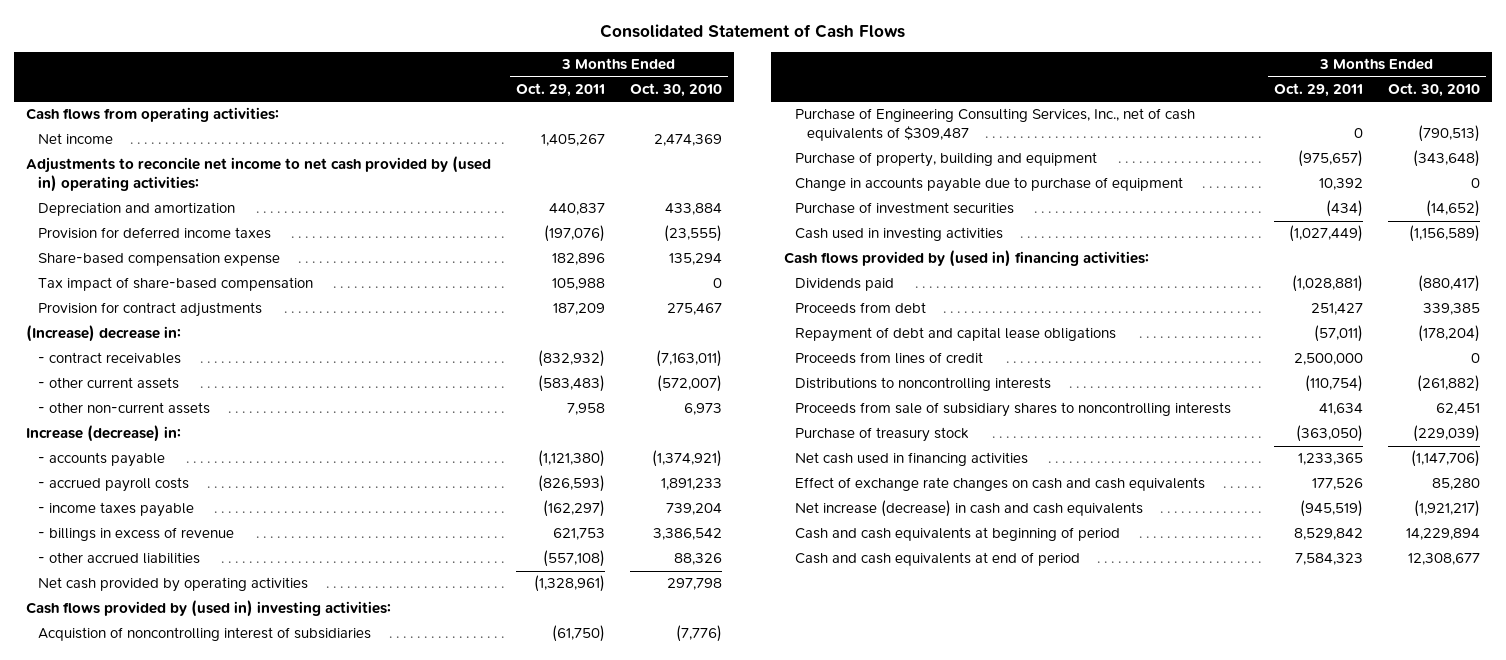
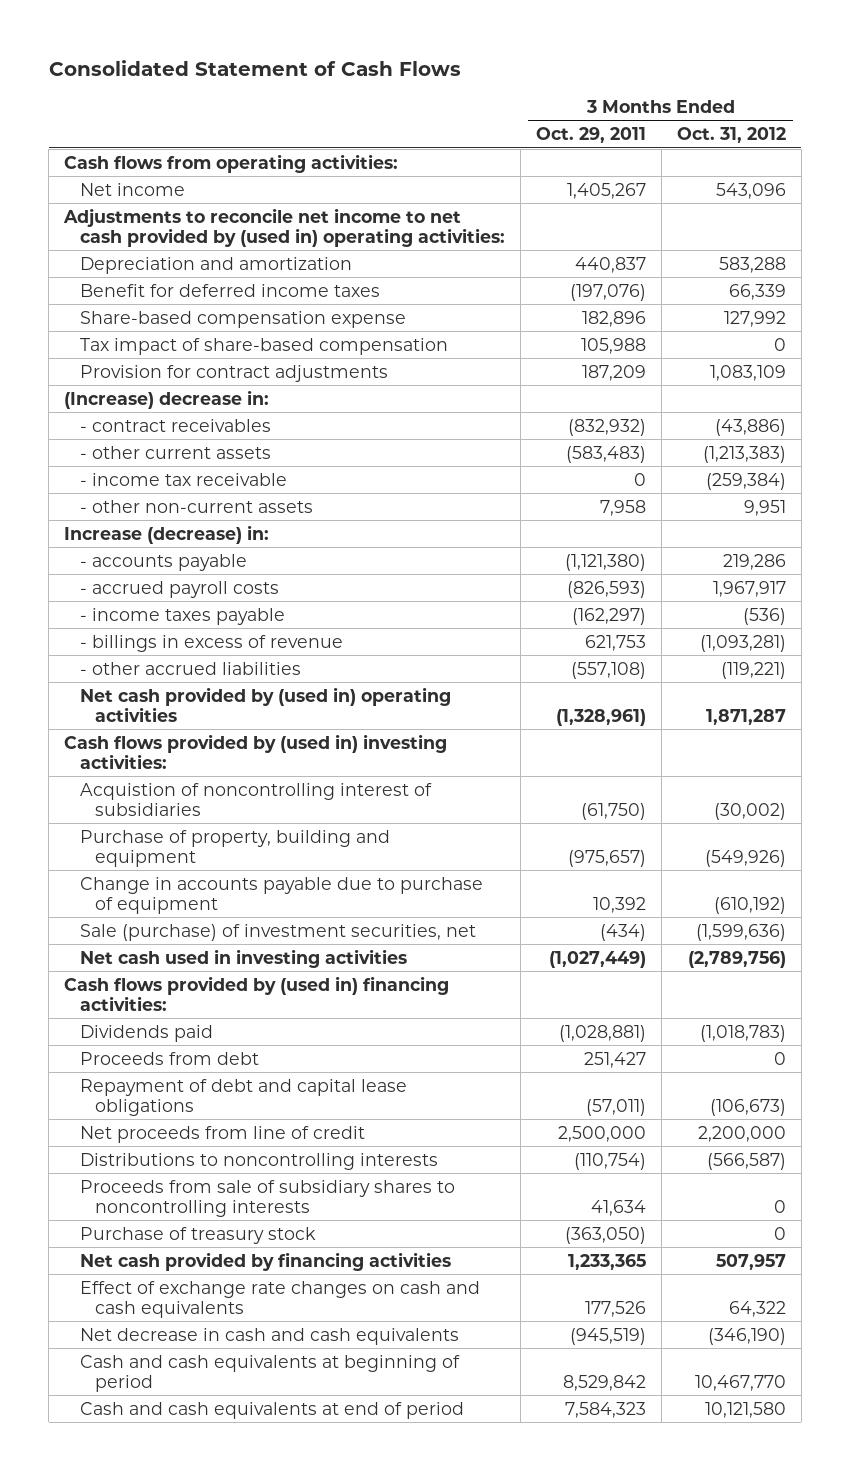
- | 3 Months Ended Oct. 29, 2011 | 3 Months Ended Oct. 30, 2010
+ | 3 Months Ended Oct. 29, 2011 | 3 Months Ended Oct. 31, 2012
- Provision for deferred income taxes | (197,076) | (23,555)
+ Benefit for deferred income taxes | (197,076) | 66,339
+ - income tax receivable | 0 | (259,384)
- Net cash provided by operating activities | (1,328,961) | 297,798
+ Net cash provided by (used in) operating activities | (1,328,961) | 1,871,287
- Purchase of Engineering Consulting Services, Inc., net of cash equivalents of $309,487 | 0 | (790,513)
- Purchase of investment securities | (434) | (14,652)
- Cash used in investing activities | (1,027,449) | (1,156,589)
+ Sale (purchase) of investment securities, net | (434) | (1,599,636)
+ Net cash used in investing activities | (1,027,449) | (2,789,756)
- Proceeds from lines of credit | 2,500,000 | 0
+ Net proceeds from line of credit | 2,500,000 | 2,200,000
- Net cash used in financing activities | 1,233,365 | (1,147,706)
+ Net cash provided by financing activities | 1,233,365 | 507,957
- Net increase (decrease) in cash and cash equivalents | (945,519) | (1,921,217)
+ Net decrease in cash and cash equivalents | (945,519) | (346,190)

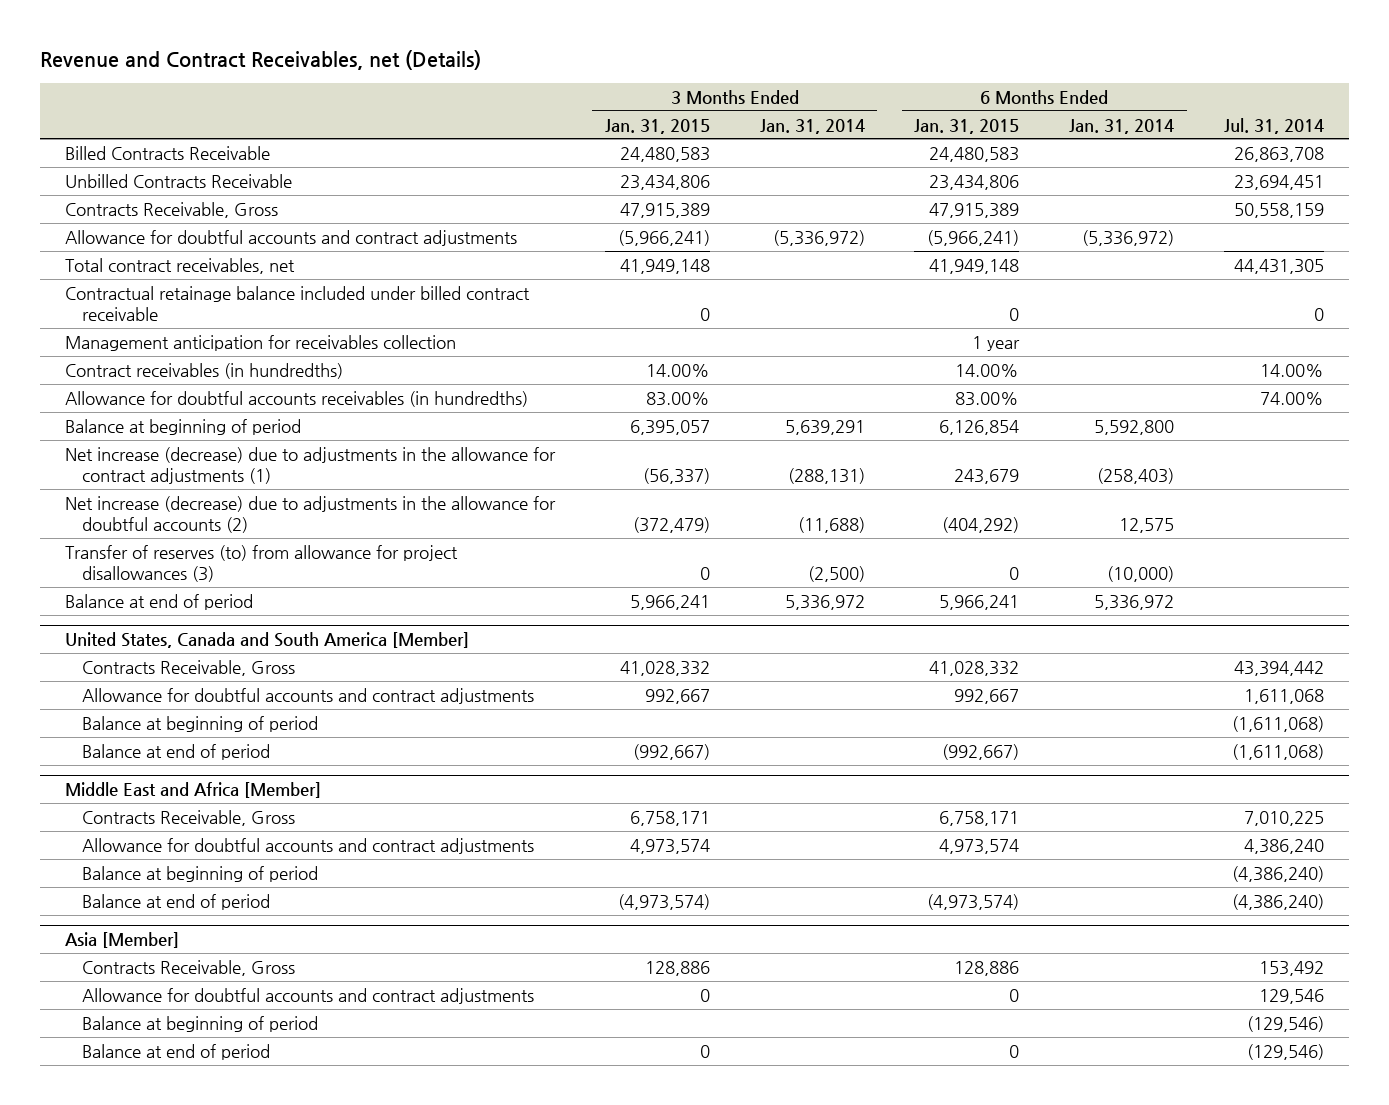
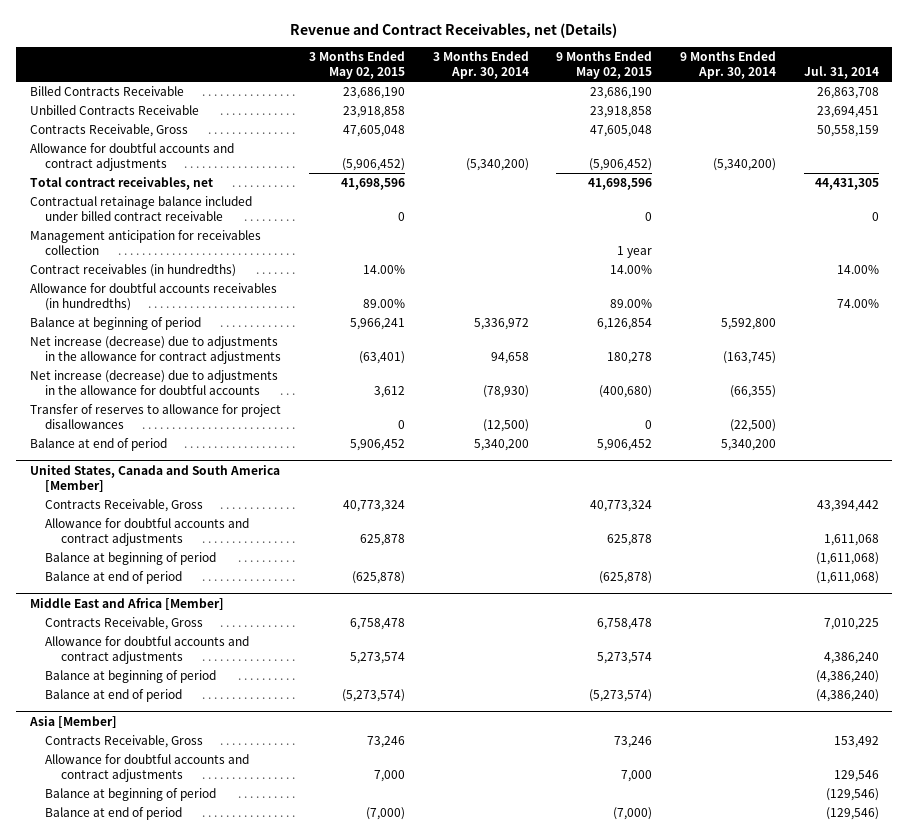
- | 3 Months Ended Jan. 31, 2015 | 3 Months Ended Jan. 31, 2014 | 6 Months Ended Jan. 31, 2015 | 6 Months Ended Jan. 31, 2014 | Jul. 31, 2014
+ | 3 Months Ended May 02, 2015 | 3 Months Ended Apr. 30, 2014 | 9 Months Ended May 02, 2015 | 9 Months Ended Apr. 30, 2014 | Jul. 31, 2014
- Net increase (decrease) due to adjustments in the allowance for contract adjustments (1) | (56,337) | (288,131) | 243,679 | (258,403) |
- Net increase (decrease) due to adjustments in the allowance for doubtful accounts (2) | (372,479) | (11,688) | (404,292) | 12,575 |
- Transfer of reserves (to) from allowance for project disallowances (3) | 0 | (2,500) | 0 | (10,000) |
+ Net increase (decrease) due to adjustments in the allowance for contract adjustments | (63,401) | 94,658 | 180,278 | (163,745) |
+ Net increase (decrease) due to adjustments in the allowance for doubtful accounts | 3,612 | (78,930) | (400,680) | (66,355) |
+ Transfer of reserves to allowance for project disallowances | 0 | (12,500) | 0 | (22,500) |

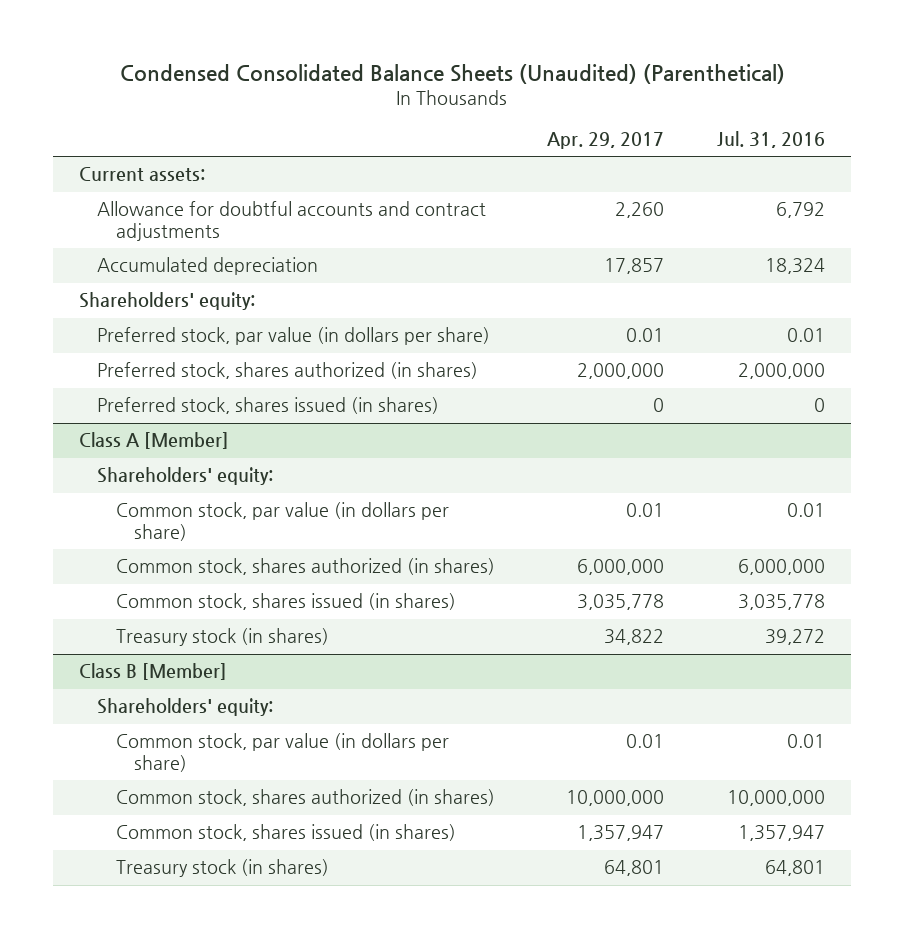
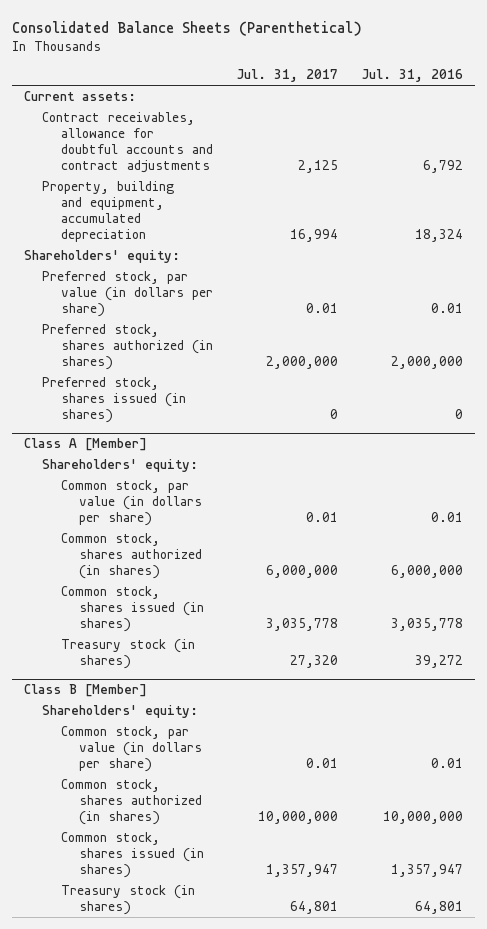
- Condensed Consolidated Balance Sheets (Unaudited) (Parenthetical)
+ Consolidated Balance Sheets (Parenthetical)
- | Apr. 29, 2017 | Jul. 31, 2016
+ | Jul. 31, 2017 | Jul. 31, 2016
- Allowance for doubtful accounts and contract adjustments | 2,260 | 6,792
- Accumulated depreciation | 17,857 | 18,324
+ Contract receivables, allowance for doubtful accounts and contract adjustments | 2,125 | 6,792
+ Property, building and equipment, accumulated depreciation | 16,994 | 18,324

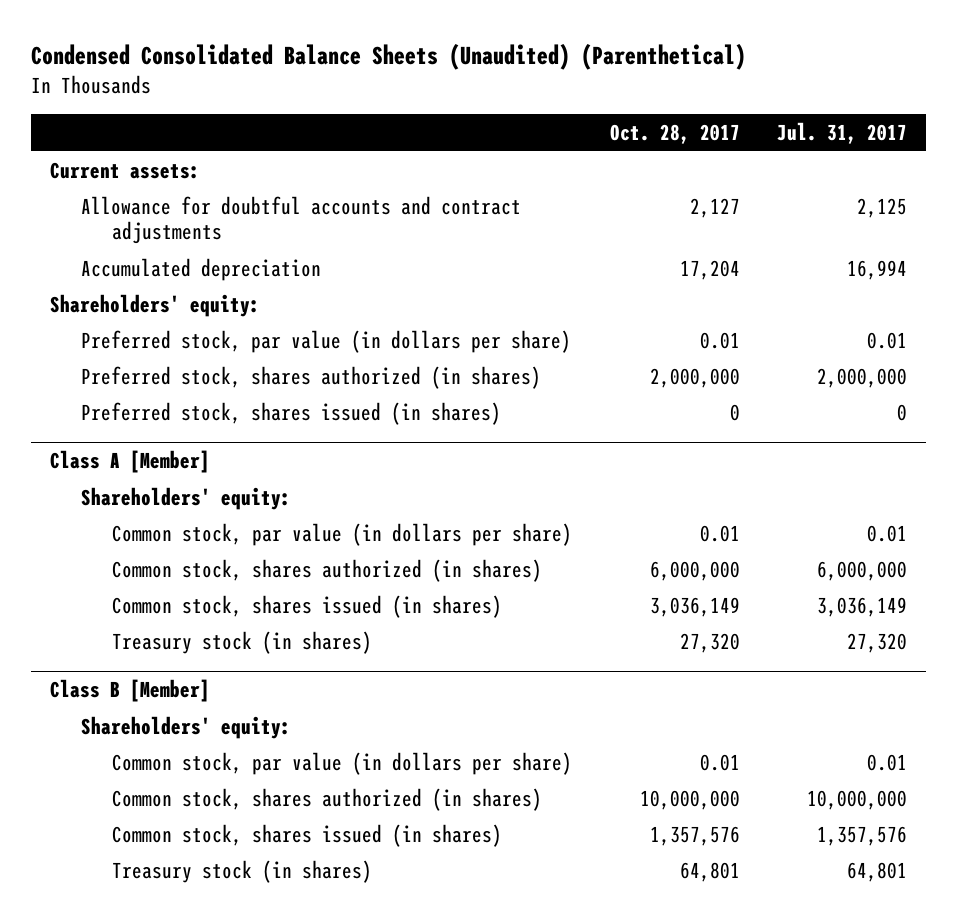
- Consolidated Balance Sheets (Parenthetical)
+ Condensed Consolidated Balance Sheets (Unaudited) (Parenthetical)
- | Jul. 31, 2017 | Jul. 31, 2016
+ | Oct. 28, 2017 | Jul. 31, 2017
- Contract receivables, allowance for doubtful accounts and contract adjustments | 2,125 | 6,792
- Property, building and equipment, accumulated depreciation | 16,994 | 18,324
+ Allowance for doubtful accounts and contract adjustments | 2,127 | 2,125
+ Accumulated depreciation | 17,204 | 16,994
@ Class A [Member]
- Common stock, shares issued (in shares) | 3,035,778 | 3,035,778
+ Common stock, shares issued (in shares) | 3,036,149 | 3,036,149
@ Class B [Member]
- Common stock, shares issued (in shares) | 1,357,947 | 1,357,947
+ Common stock, shares issued (in shares) | 1,357,576 | 1,357,576

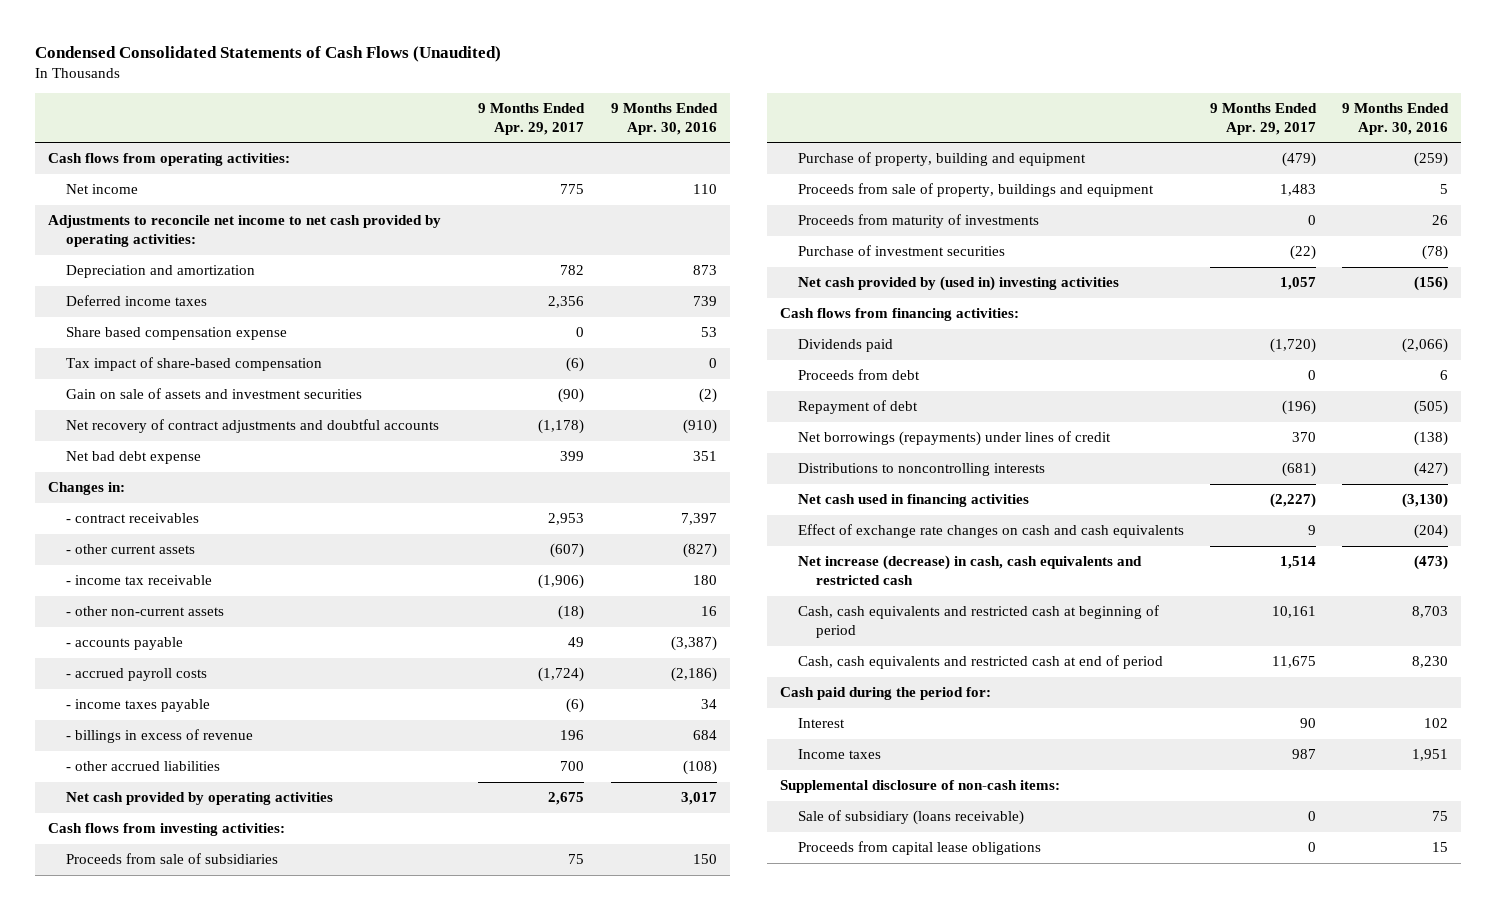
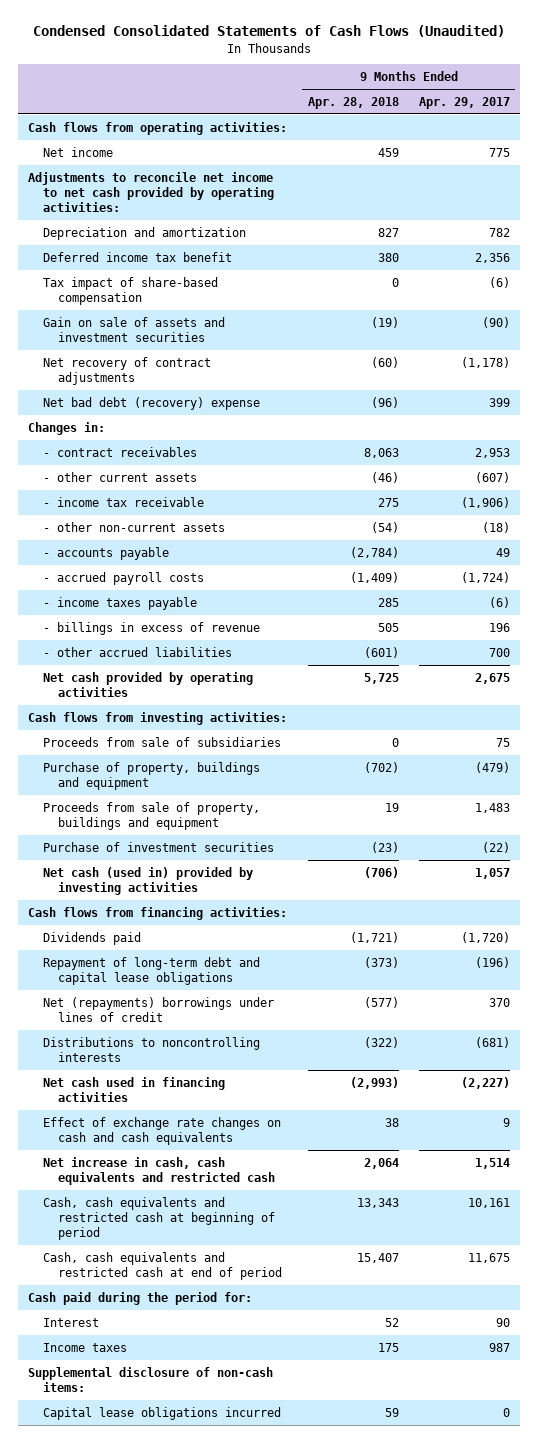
- | 9 Months Ended Apr. 29, 2017 | 9 Months Ended Apr. 30, 2016
+ | 9 Months Ended Apr. 28, 2018 | 9 Months Ended Apr. 29, 2017
- Deferred income taxes | 2,356 | 739
- Share based compensation expense | 0 | 53
+ Deferred income tax benefit | 380 | 2,356
- Net recovery of contract adjustments and doubtful accounts | (1,178) | (910)
- Net bad debt expense | 399 | 351
+ Net recovery of contract adjustments | (60) | (1,178)
+ Net bad debt (recovery) expense | (96) | 399
- Purchase of property, building and equipment | (479) | (259)
+ Purchase of property, buildings and equipment | (702) | (479)
- Proceeds from maturity of investments | 0 | 26
- Net cash provided by (used in) investing activities | 1,057 | (156)
+ Net cash (used in) provided by investing activities | (706) | 1,057
- Proceeds from debt | 0 | 6
- Repayment of debt | (196) | (505)
- Net borrowings (repayments) under lines of credit | 370 | (138)
+ Repayment of long-term debt and capital lease obligations | (373) | (196)
+ Net (repayments) borrowings under lines of credit | (577) | 370
- Net increase (decrease) in cash, cash equivalents and restricted cash | 1,514 | (473)
+ Net increase in cash, cash equivalents and restricted cash | 2,064 | 1,514
- Sale of subsidiary (loans receivable) | 0 | 75
- Proceeds from capital lease obligations | 0 | 15
+ Capital lease obligations incurred | 59 | 0

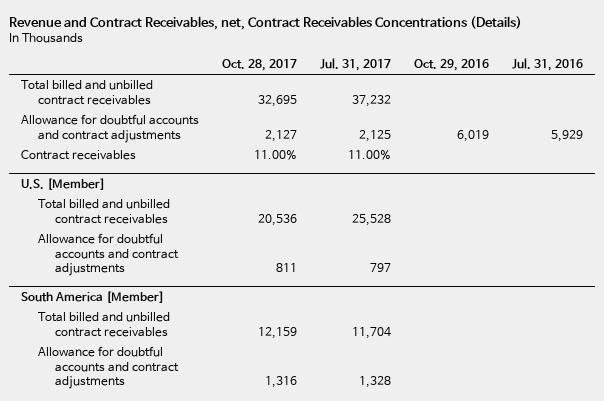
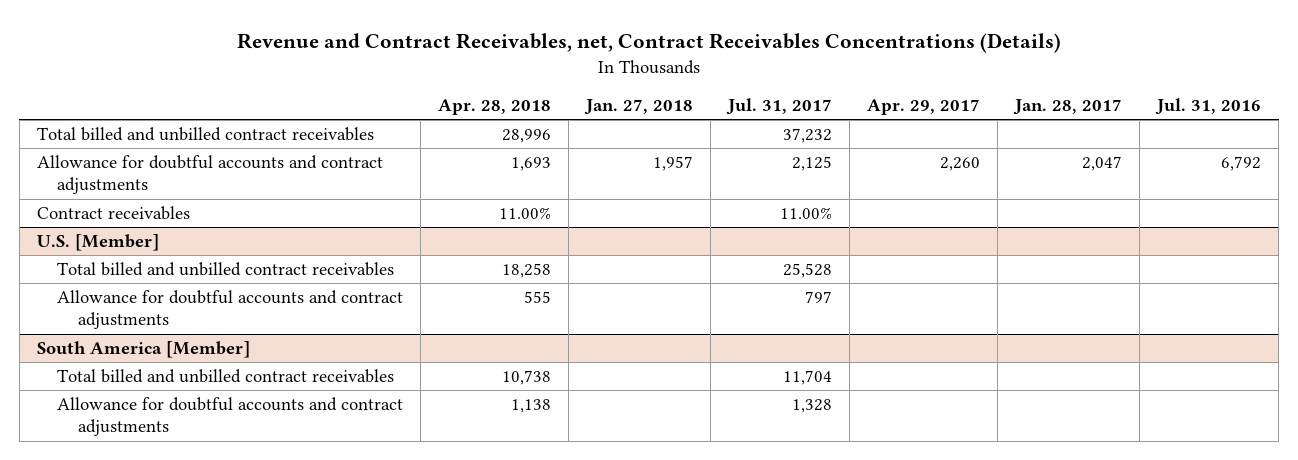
- | Oct. 28, 2017 | Jul. 31, 2017 | Oct. 29, 2016 | Jul. 31, 2016
+ | Apr. 28, 2018 | Jan. 27, 2018 | Jul. 31, 2017 | Apr. 29, 2017 | Jan. 28, 2017 | Jul. 31, 2016
- Allowance for doubtful accounts and contract adjustments | 2,127 | 2,125 | 6,019 | 5,929
+ Allowance for doubtful accounts and contract adjustments | 1,693 | 1,957 | 2,125 | 2,260 | 2,047 | 6,792

